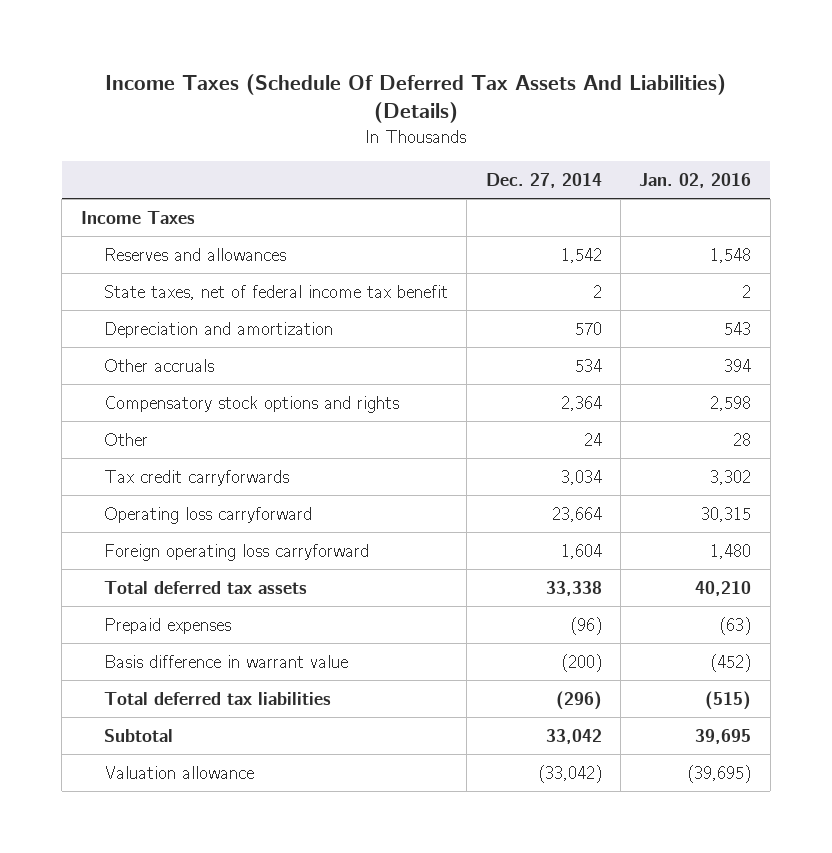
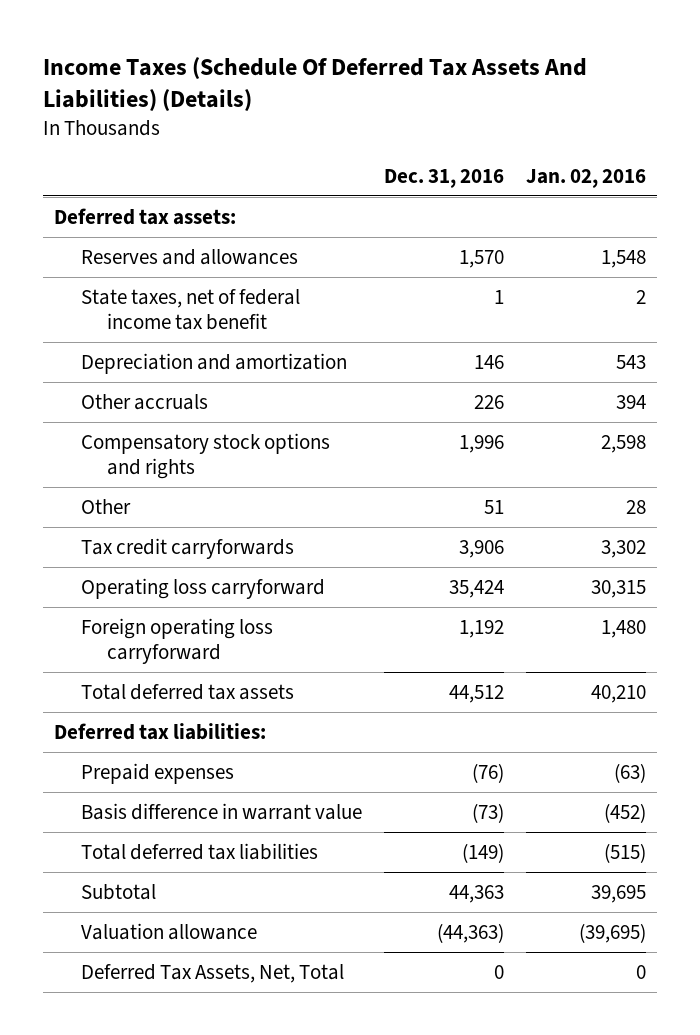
- | Dec. 27, 2014 | Jan. 02, 2016
+ | Dec. 31, 2016 | Jan. 02, 2016
- Income Taxes
+ Deferred tax assets:
+ Deferred tax liabilities:
+ Deferred Tax Assets, Net, Total | 0 | 0

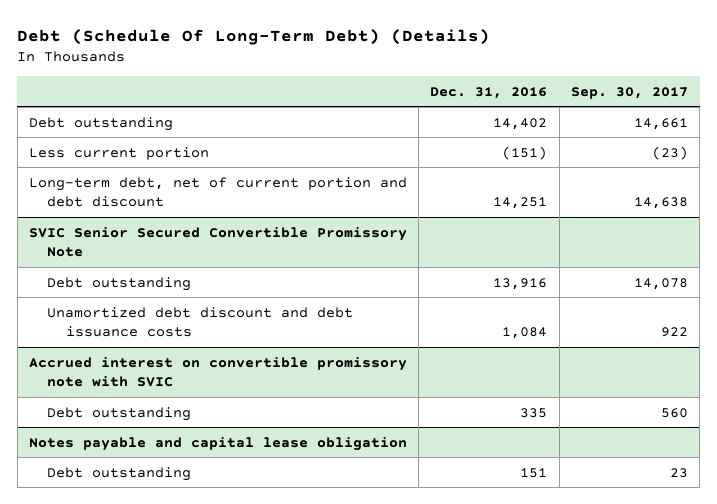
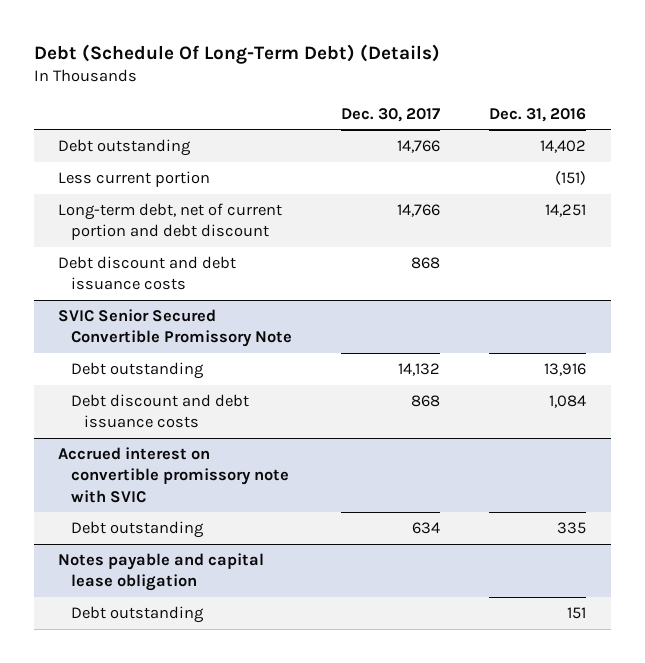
- | Dec. 31, 2016 | Sep. 30, 2017
+ | Dec. 30, 2017 | Dec. 31, 2016
+ Debt discount and debt issuance costs | 868 |
@ SVIC Senior Secured Convertible Promissory Note
- Unamortized debt discount and debt issuance costs | 1,084 | 922
+ Debt discount and debt issuance costs | 868 | 1,084

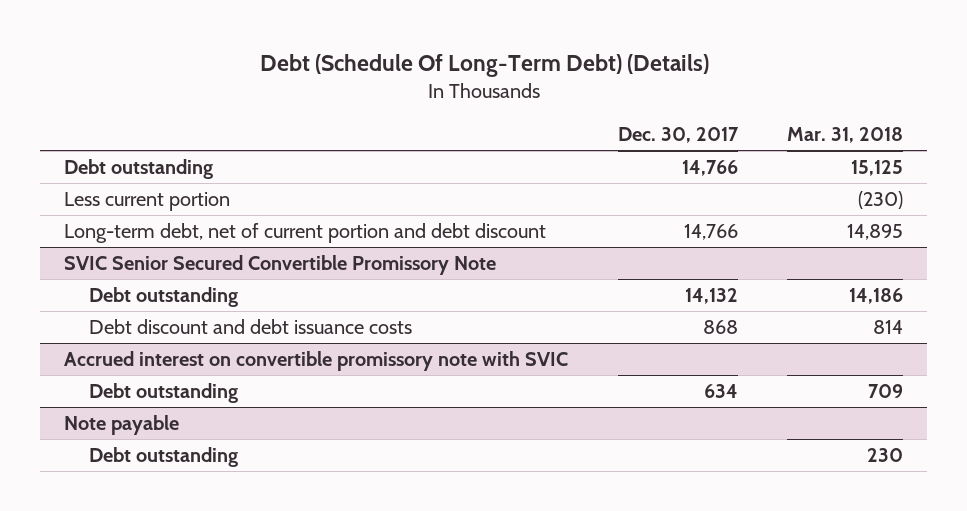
- | Dec. 30, 2017 | Dec. 31, 2016
+ | Dec. 30, 2017 | Mar. 31, 2018
- Debt discount and debt issuance costs | 868 |
- Notes payable and capital lease obligation
+ Note payable

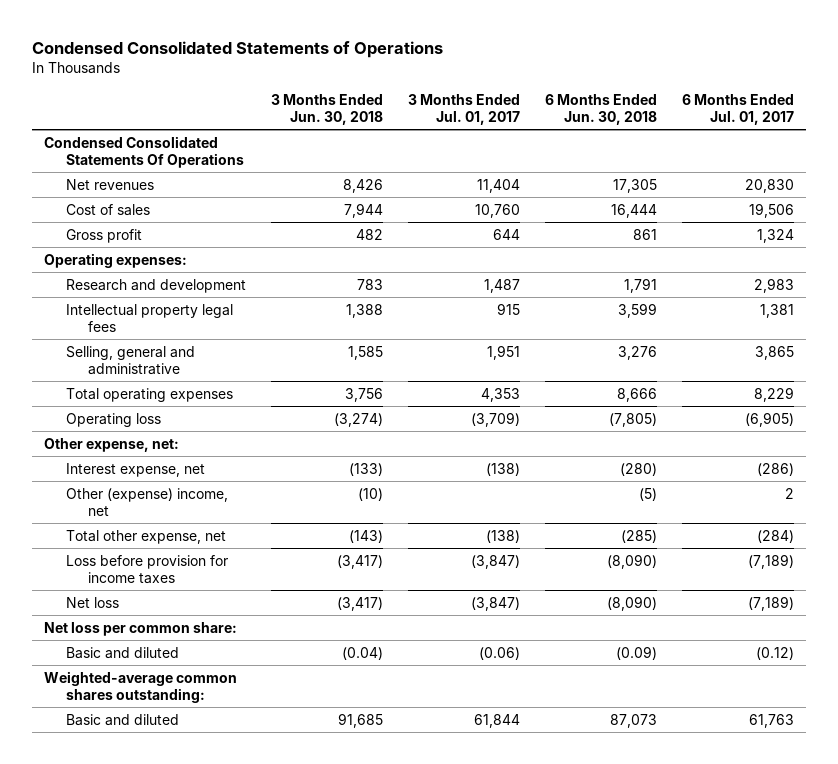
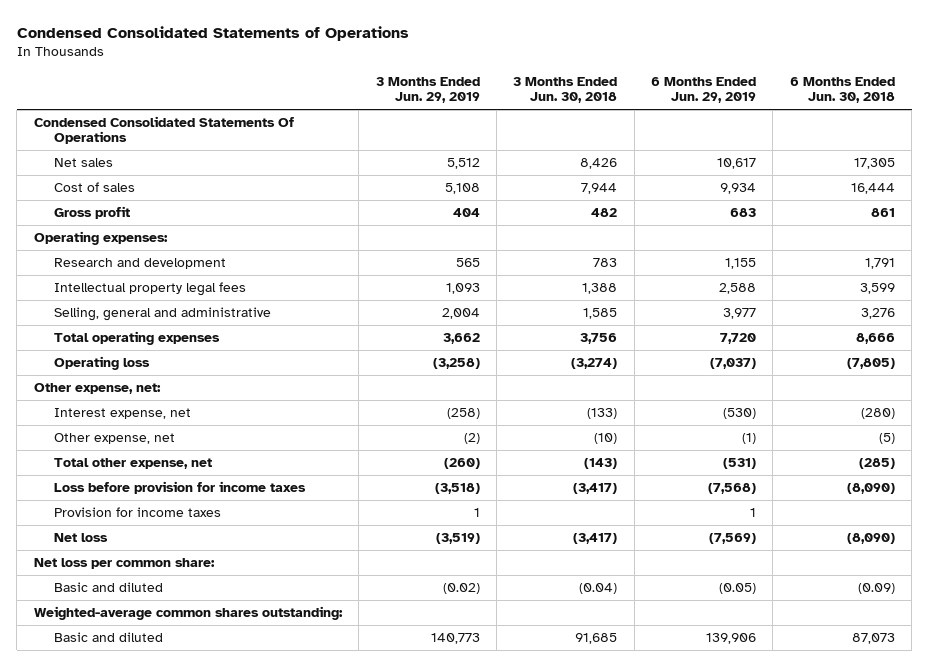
- | 3 Months Ended Jun. 30, 2018 | 3 Months Ended Jul. 01, 2017 | 6 Months Ended Jun. 30, 2018 | 6 Months Ended Jul. 01, 2017
+ | 3 Months Ended Jun. 29, 2019 | 3 Months Ended Jun. 30, 2018 | 6 Months Ended Jun. 29, 2019 | 6 Months Ended Jun. 30, 2018
- Net revenues | 8,426 | 11,404 | 17,305 | 20,830
+ Net sales | 5,512 | 8,426 | 10,617 | 17,305
- Other (expense) income, net | (10) | | (5) | 2
+ Other expense, net | (2) | (10) | (1) | (5)
+ Provision for income taxes | 1 | | 1 |

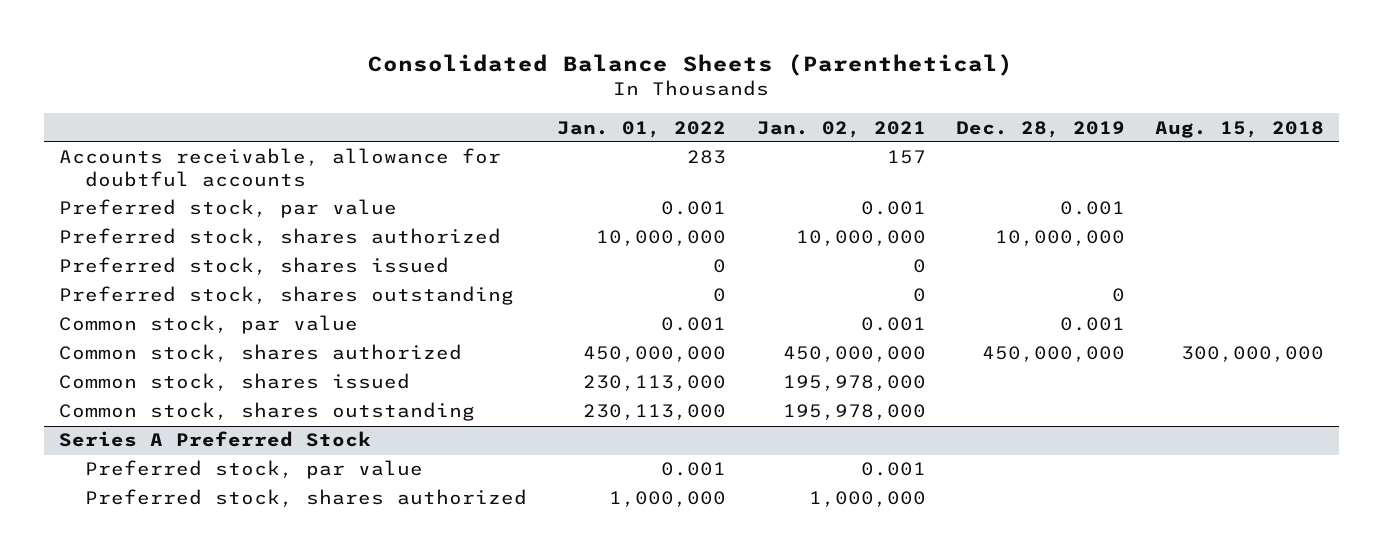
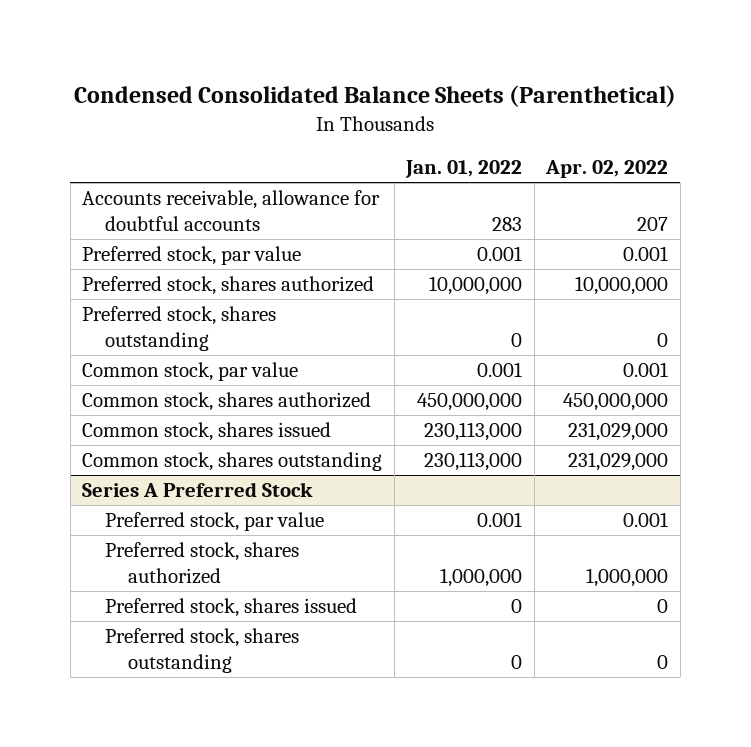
- Consolidated Balance Sheets (Parenthetical)
+ Condensed Consolidated Balance Sheets (Parenthetical)
- | Jan. 01, 2022 | Jan. 02, 2021 | Dec. 28, 2019 | Aug. 15, 2018
+ | Jan. 01, 2022 | Apr. 02, 2022
- Preferred stock, shares issued | 0 | 0 | |
@ Series A Preferred Stock
+ Preferred stock, shares issued | 0 | 0
+ Preferred stock, shares outstanding | 0 | 0

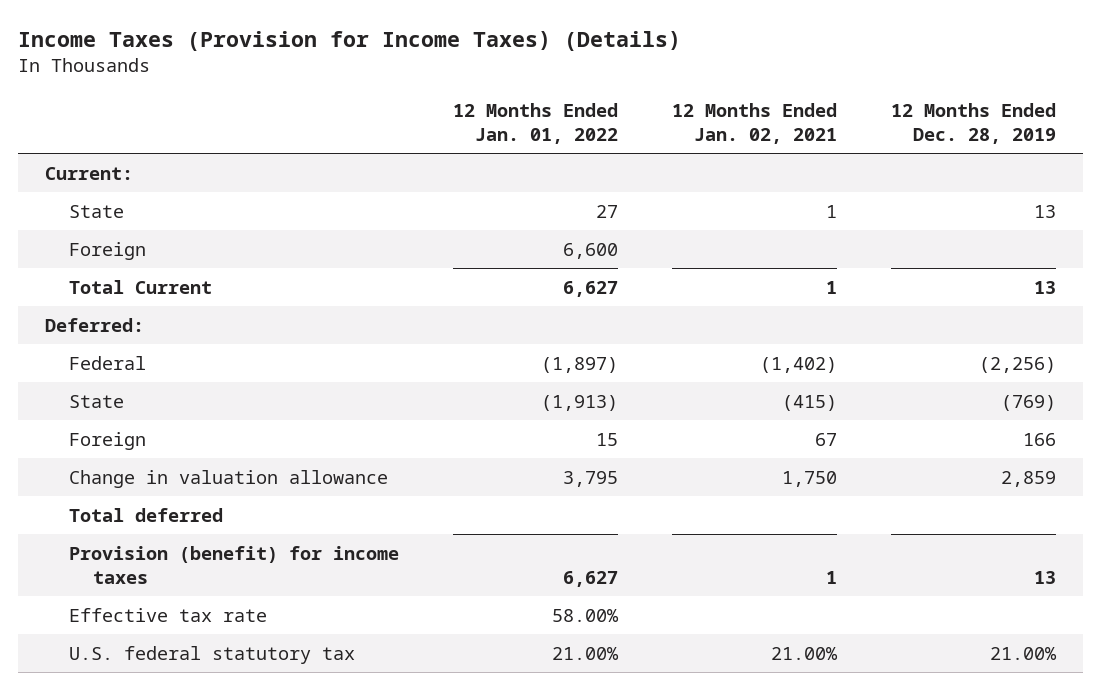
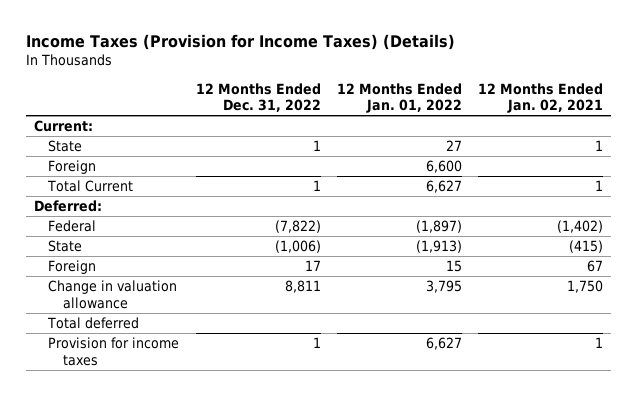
- | 12 Months Ended Jan. 01, 2022 | 12 Months Ended Jan. 02, 2021 | 12 Months Ended Dec. 28, 2019
+ | 12 Months Ended Dec. 31, 2022 | 12 Months Ended Jan. 01, 2022 | 12 Months Ended Jan. 02, 2021
- Provision (benefit) for income taxes | 6,627 | 1 | 13
- Effective tax rate | 58.00% | |
- U.S. federal statutory tax | 21.00% | 21.00% | 21.00%
+ Provision for income taxes | 1 | 6,627 | 1

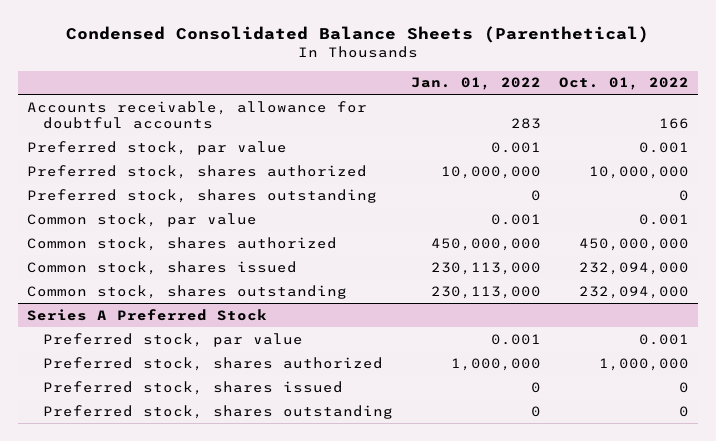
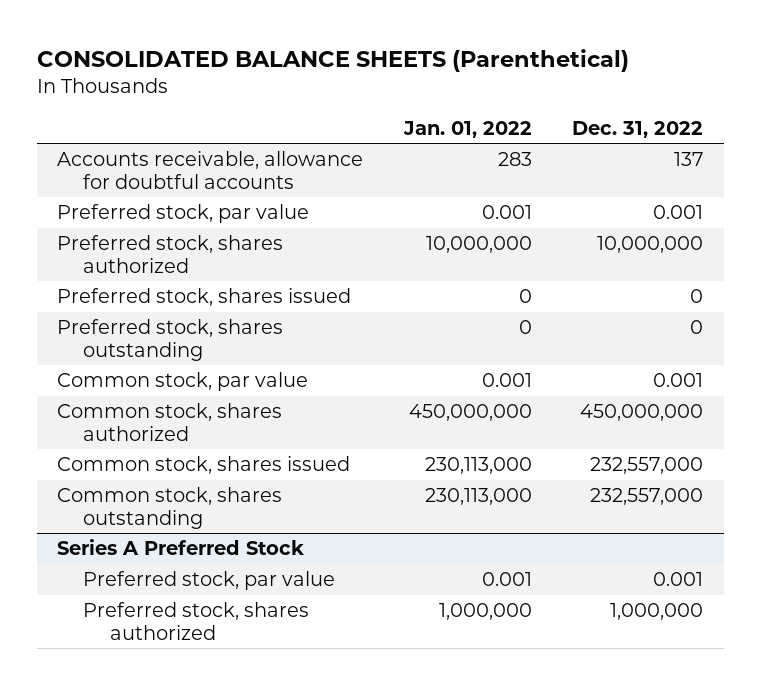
- Condensed Consolidated Balance Sheets (Parenthetical)
+ CONSOLIDATED BALANCE SHEETS (Parenthetical)
- | Jan. 01, 2022 | Oct. 01, 2022
+ | Jan. 01, 2022 | Dec. 31, 2022
+ Preferred stock, shares issued | 0 | 0
@ Series A Preferred Stock
- Preferred stock, shares issued | 0 | 0
- Preferred stock, shares outstanding | 0 | 0

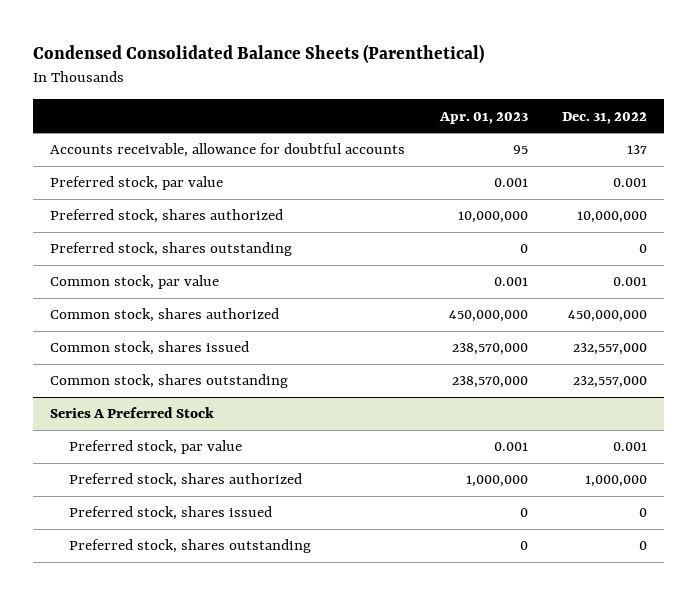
- CONSOLIDATED BALANCE SHEETS (Parenthetical)
+ Condensed Consolidated Balance Sheets (Parenthetical)
- | Jan. 01, 2022 | Dec. 31, 2022
+ | Apr. 01, 2023 | Dec. 31, 2022
- Preferred stock, shares issued | 0 | 0
@ Series A Preferred Stock
+ Preferred stock, shares issued | 0 | 0
+ Preferred stock, shares outstanding | 0 | 0

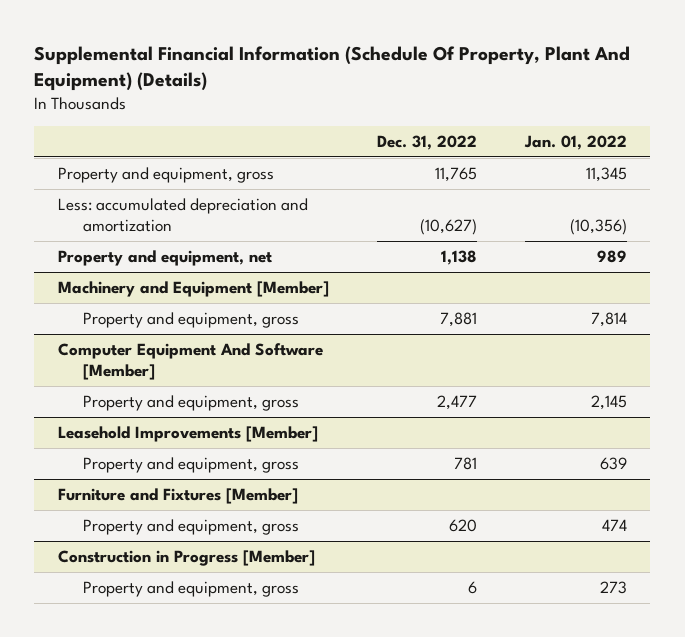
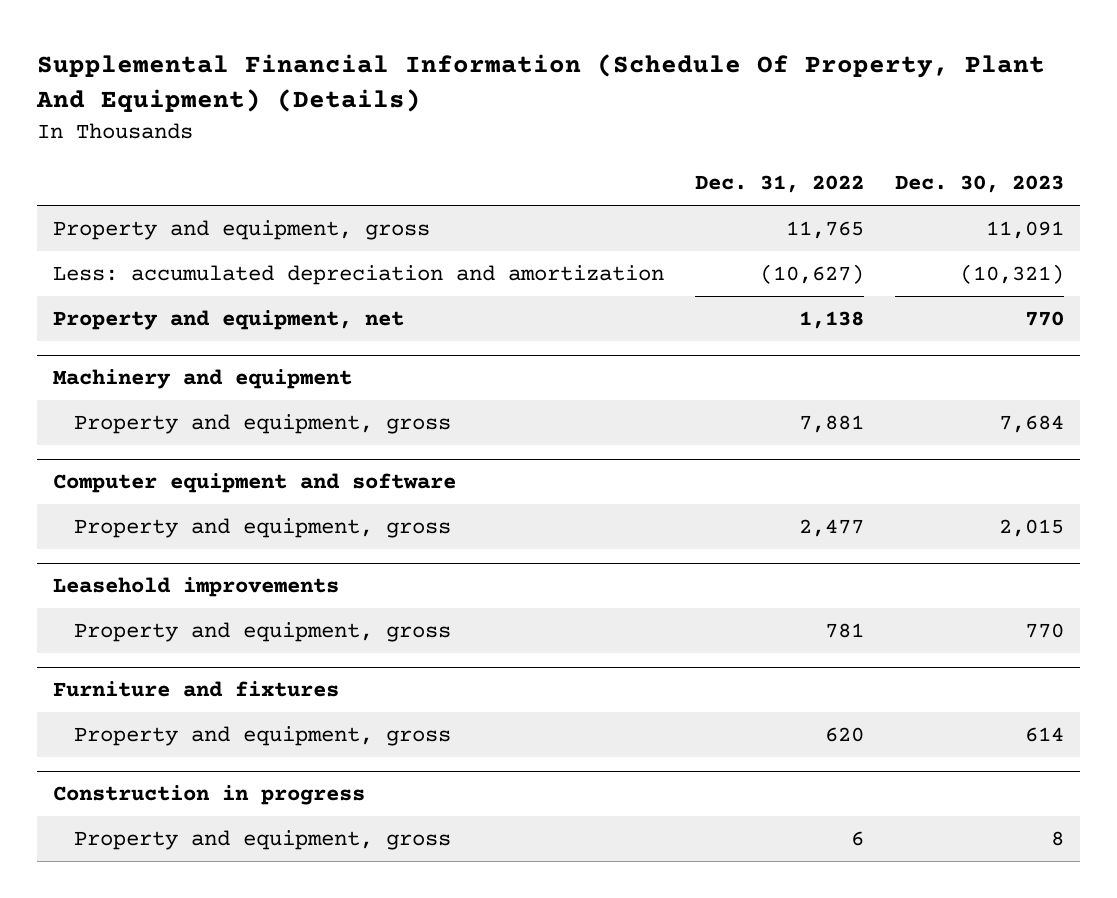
- | Dec. 31, 2022 | Jan. 01, 2022
+ | Dec. 31, 2022 | Dec. 30, 2023
- Machinery and Equipment [Member]
+ Machinery and equipment
- Computer Equipment And Software [Member]
+ Computer equipment and software
- Leasehold Improvements [Member]
+ Leasehold improvements
- Furniture and Fixtures [Member]
+ Furniture and fixtures
- Construction in Progress [Member]
+ Construction in progress

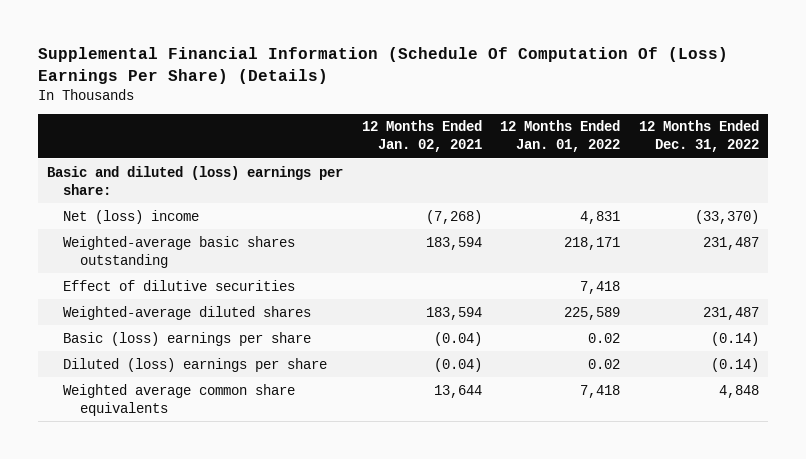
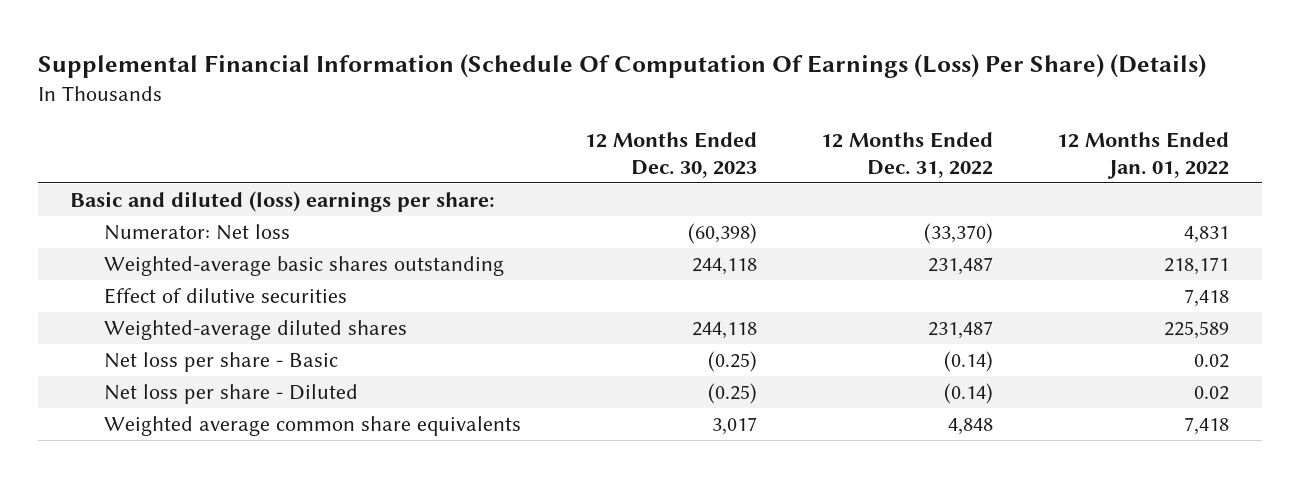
- Supplemental Financial Information (Schedule Of Computation Of (Loss) Earnings Per Share) (Details)
+ Supplemental Financial Information (Schedule Of Computation Of Earnings (Loss) Per Share) (Details)
- | 12 Months Ended Jan. 02, 2021 | 12 Months Ended Jan. 01, 2022 | 12 Months Ended Dec. 31, 2022
+ | 12 Months Ended Dec. 30, 2023 | 12 Months Ended Dec. 31, 2022 | 12 Months Ended Jan. 01, 2022
- Net (loss) income | (7,268) | 4,831 | (33,370)
+ Numerator: Net loss | (60,398) | (33,370) | 4,831
- Basic (loss) earnings per share | (0.04) | 0.02 | (0.14)
- Diluted (loss) earnings per share | (0.04) | 0.02 | (0.14)
+ Net loss per share - Basic | (0.25) | (0.14) | 0.02
+ Net loss per share - Diluted | (0.25) | (0.14) | 0.02

